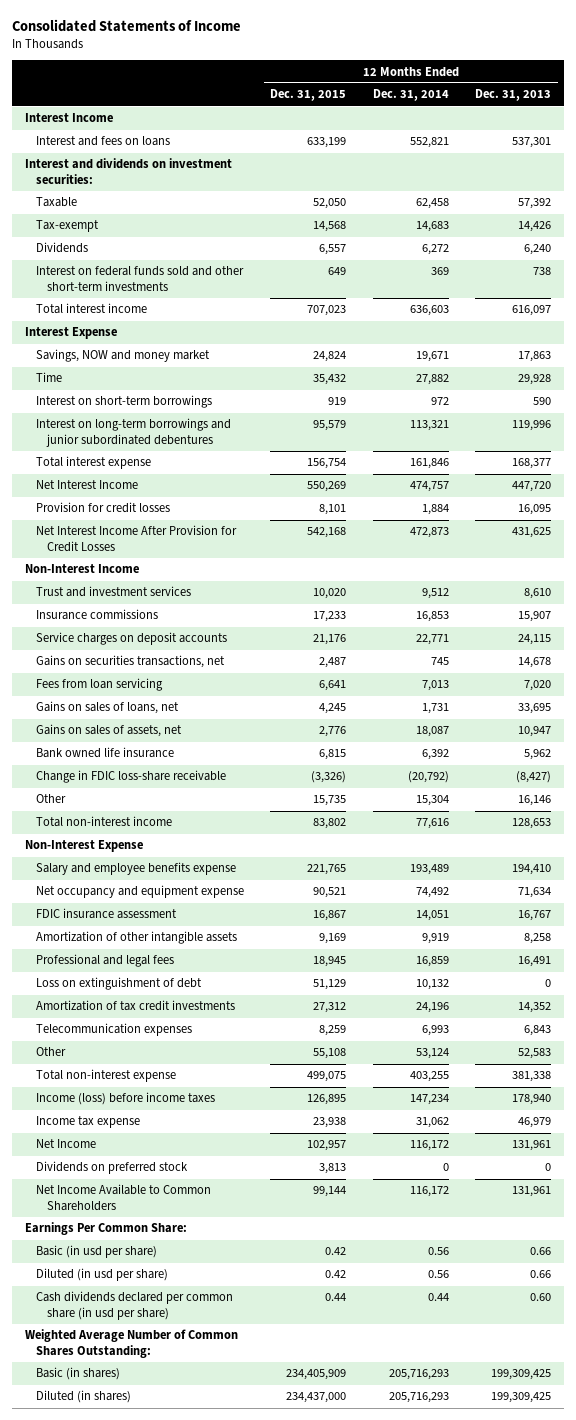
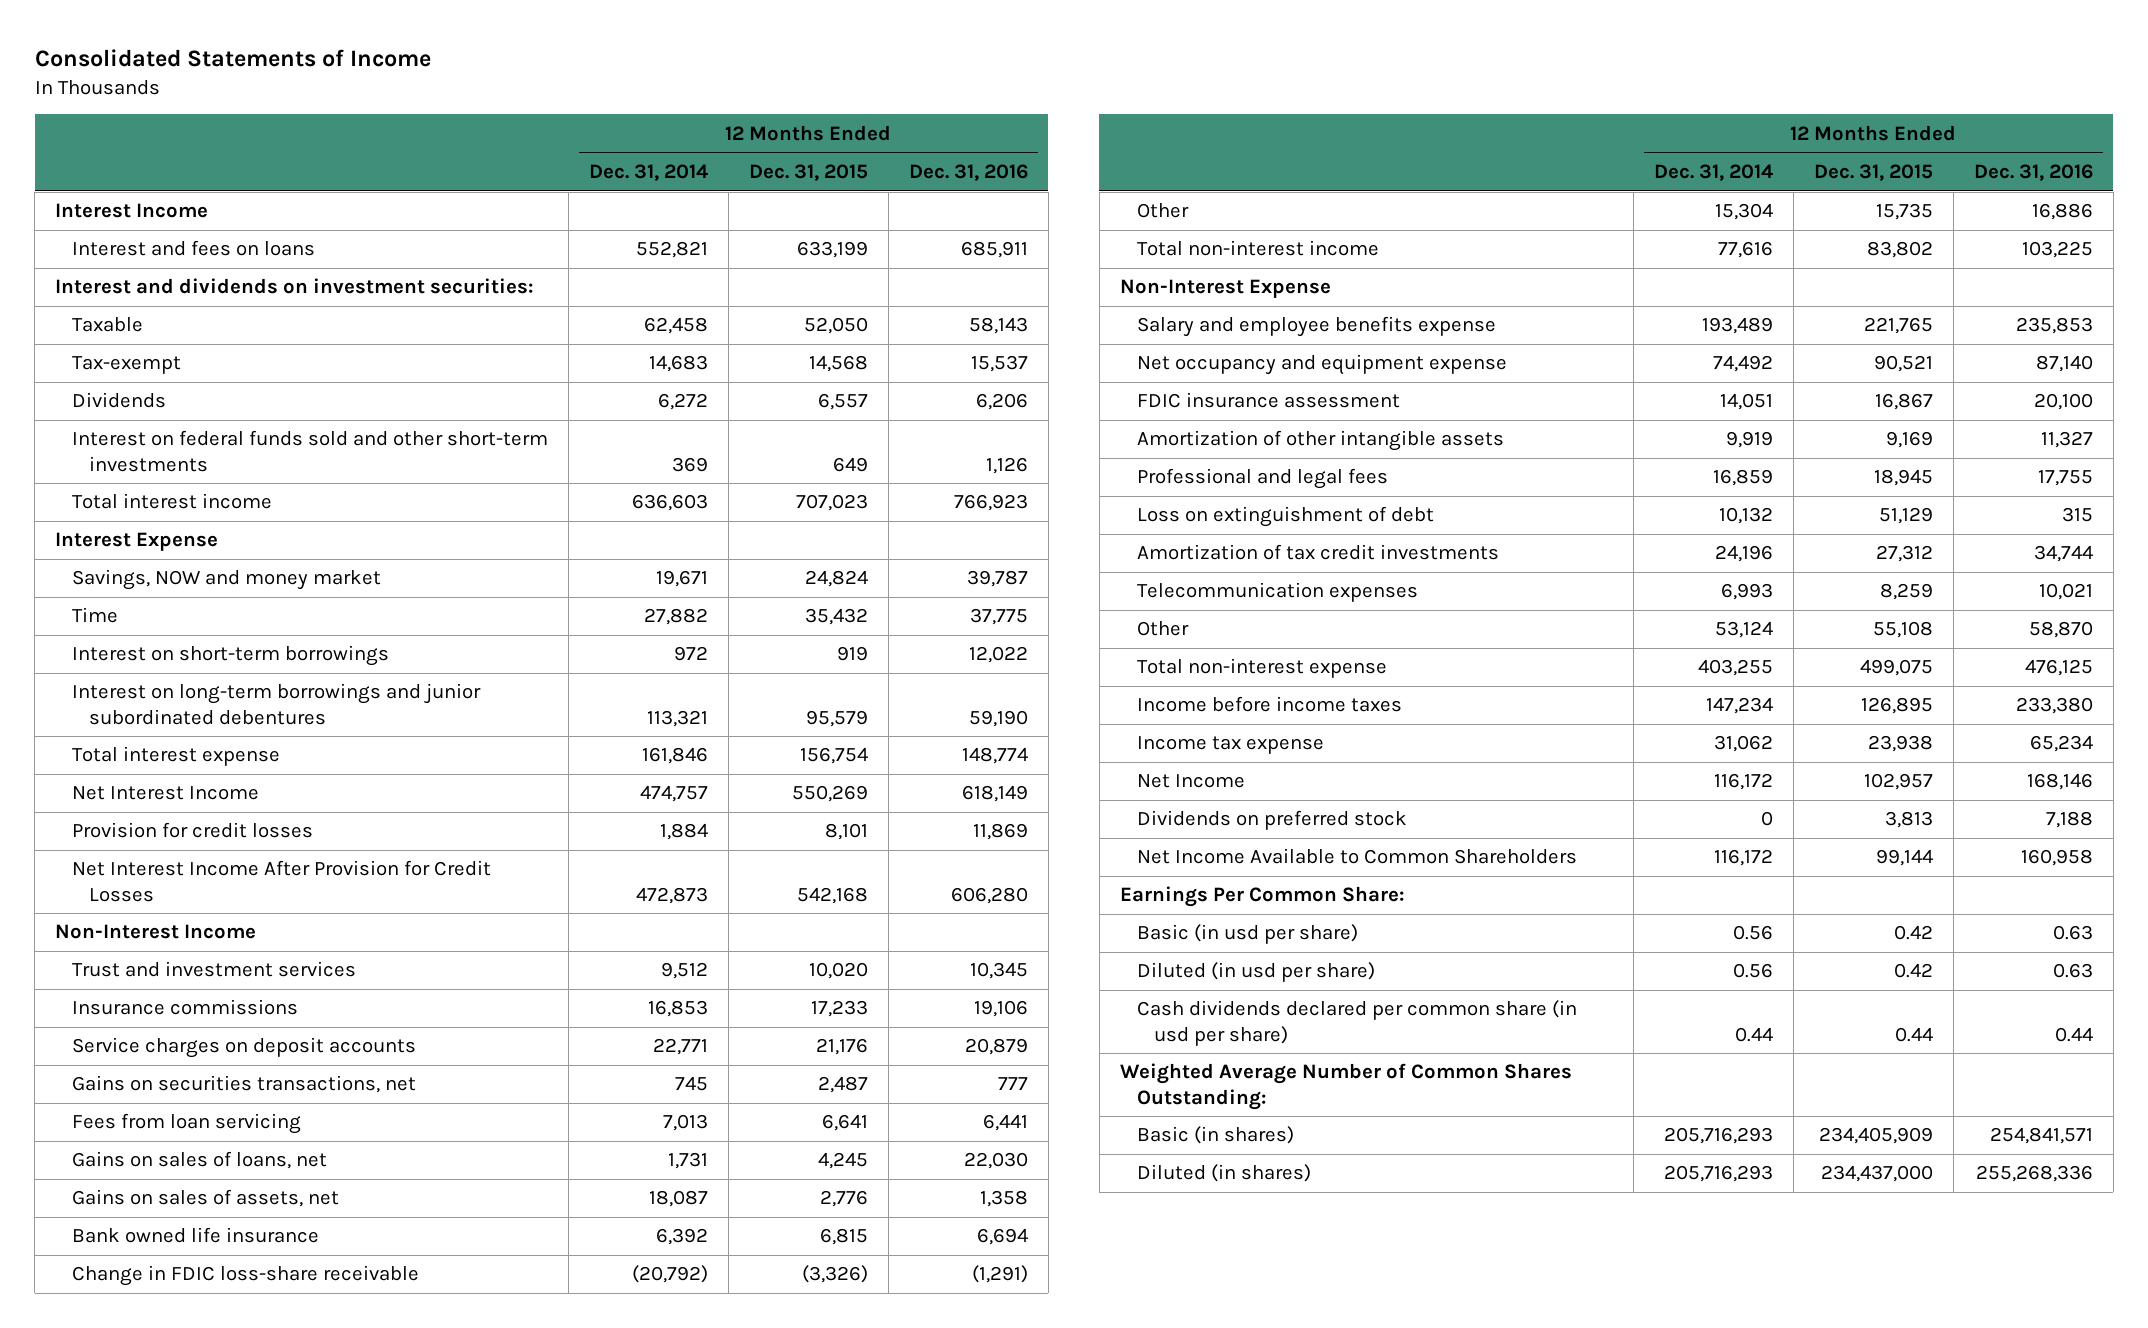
- | 12 Months Ended Dec. 31, 2015 | 12 Months Ended Dec. 31, 2014 | 12 Months Ended Dec. 31, 2013
+ | 12 Months Ended Dec. 31, 2014 | 12 Months Ended Dec. 31, 2015 | 12 Months Ended Dec. 31, 2016
- Income (loss) before income taxes | 126,895 | 147,234 | 178,940
+ Income before income taxes | 147,234 | 126,895 | 233,380

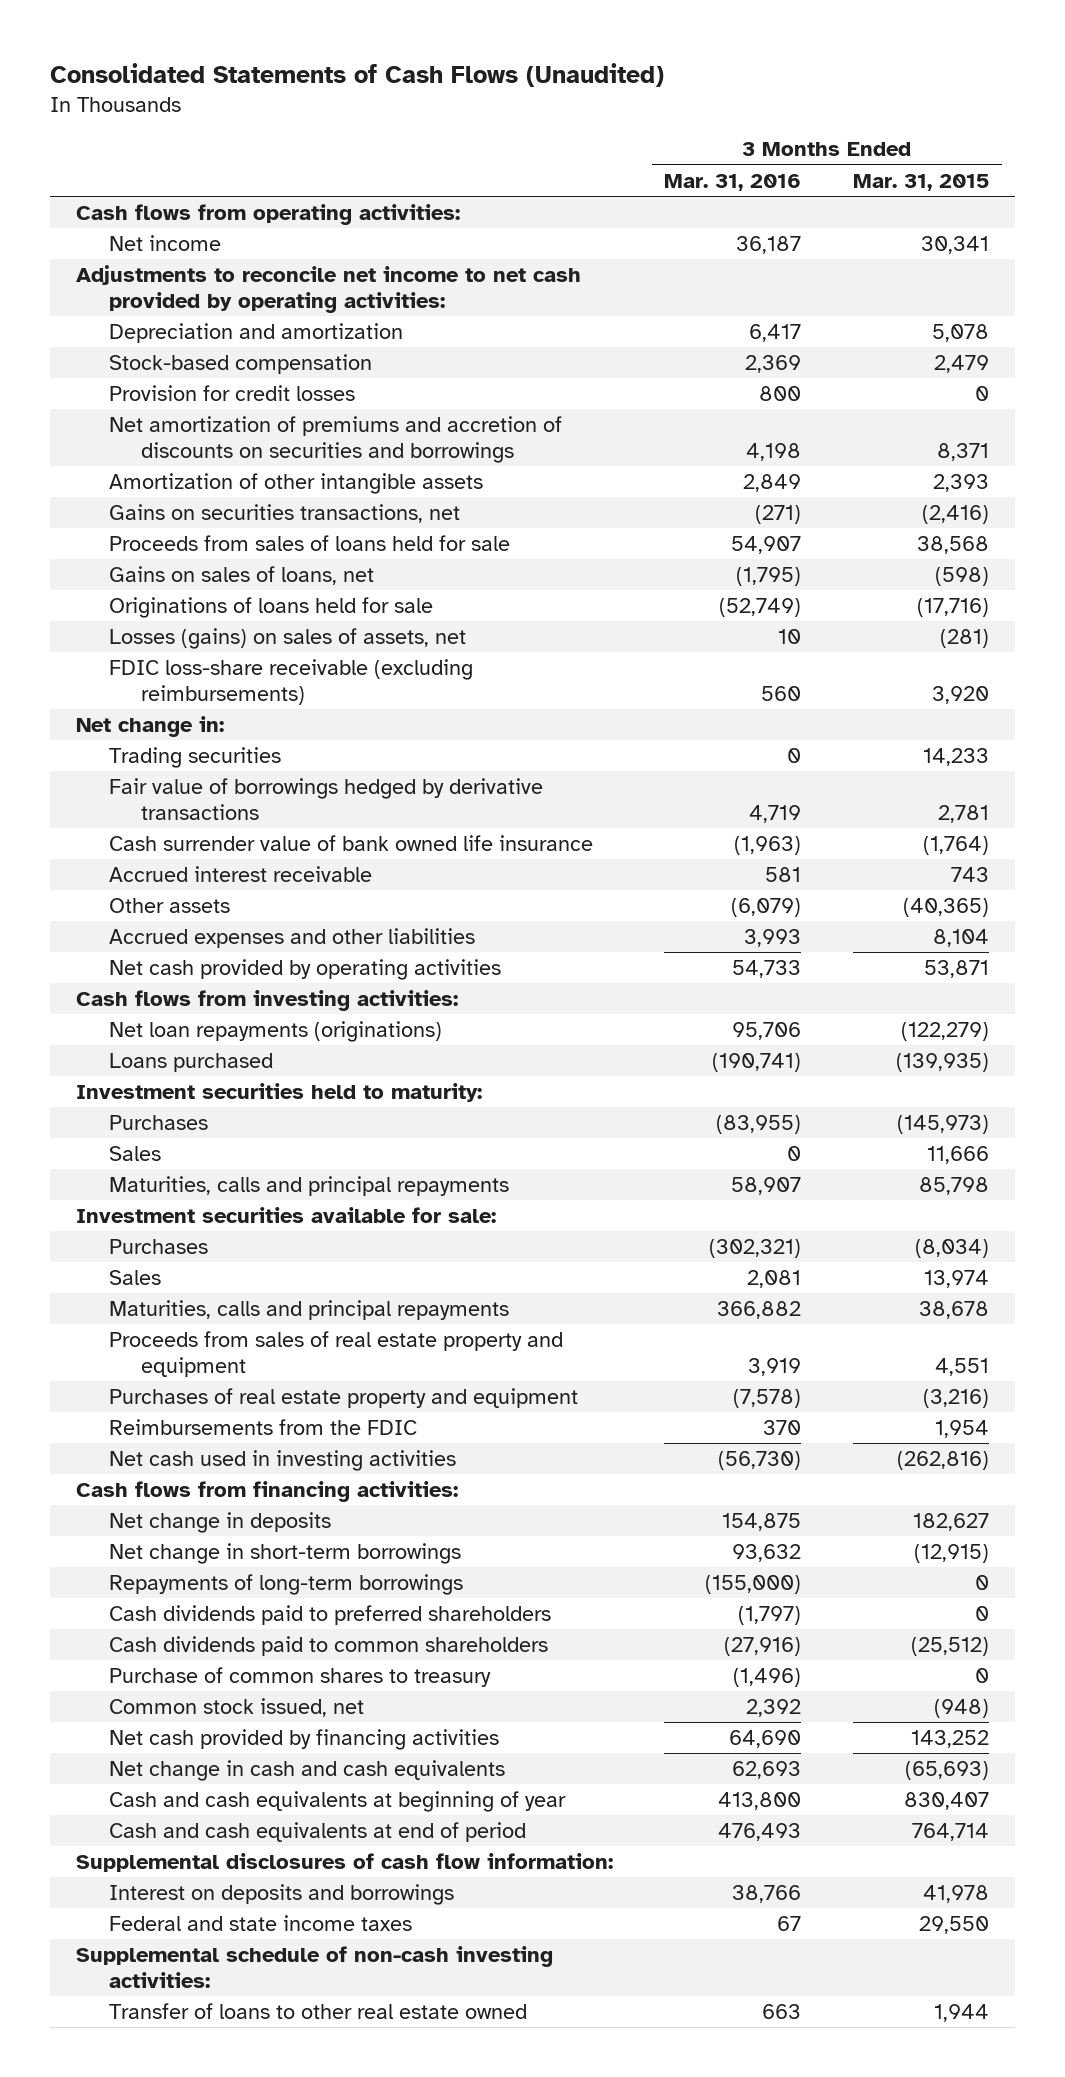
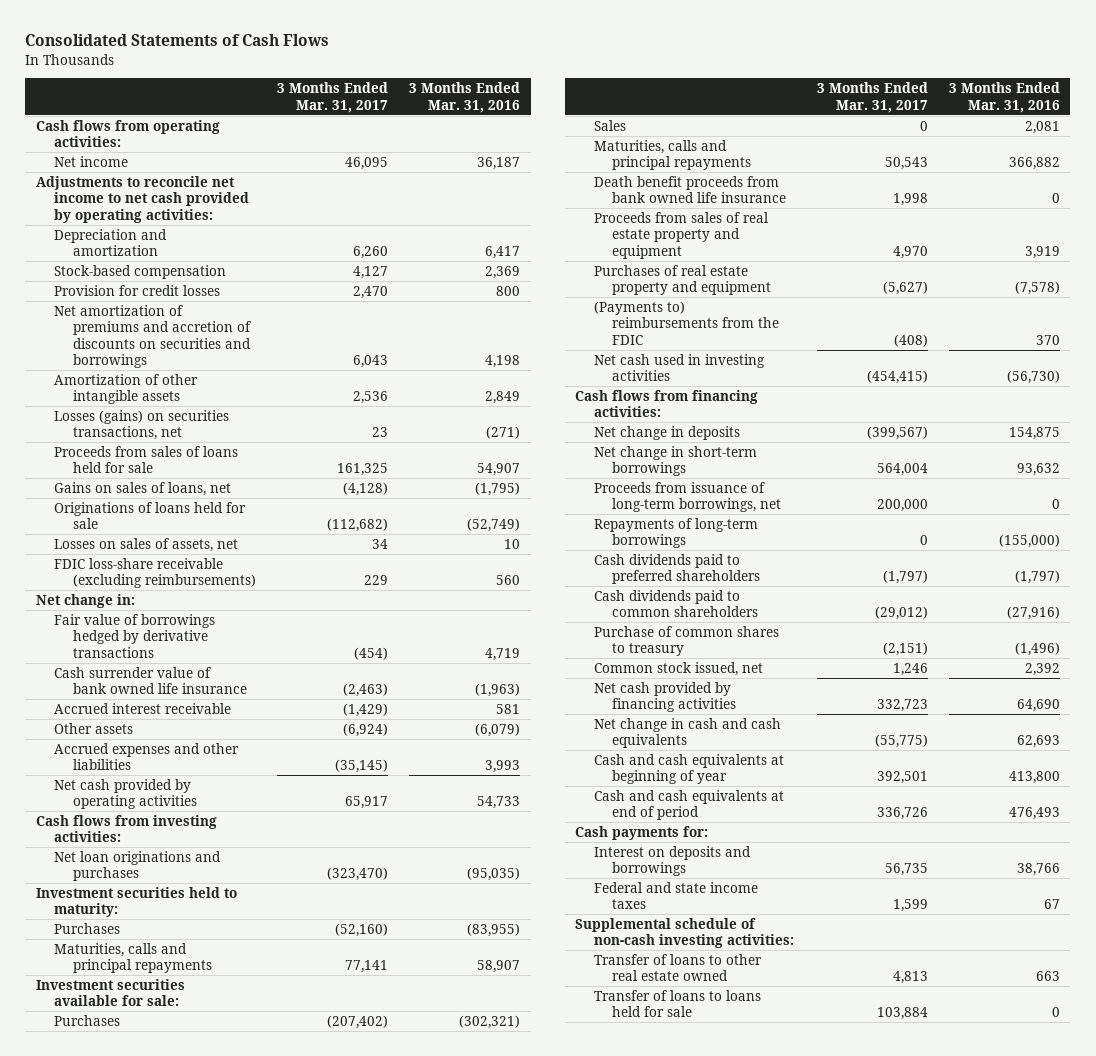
- Consolidated Statements of Cash Flows (Unaudited)
+ Consolidated Statements of Cash Flows
- | 3 Months Ended Mar. 31, 2016 | 3 Months Ended Mar. 31, 2015
+ | 3 Months Ended Mar. 31, 2017 | 3 Months Ended Mar. 31, 2016
- Gains on securities transactions, net | (271) | (2,416)
+ Losses (gains) on securities transactions, net | 23 | (271)
- Losses (gains) on sales of assets, net | 10 | (281)
+ Losses on sales of assets, net | 34 | 10
- Trading securities | 0 | 14,233
- Net loan repayments (originations) | 95,706 | (122,279)
- Loans purchased | (190,741) | (139,935)
+ Net loan originations and purchases | (323,470) | (95,035)
- Sales | 0 | 11,666
+ Death benefit proceeds from bank owned life insurance | 1,998 | 0
- Reimbursements from the FDIC | 370 | 1,954
+ (Payments to) reimbursements from the FDIC | (408) | 370
+ Proceeds from issuance of long-term borrowings, net | 200,000 | 0
- Supplemental disclosures of cash flow information:
+ Cash payments for:
+ Transfer of loans to loans held for sale | 103,884 | 0

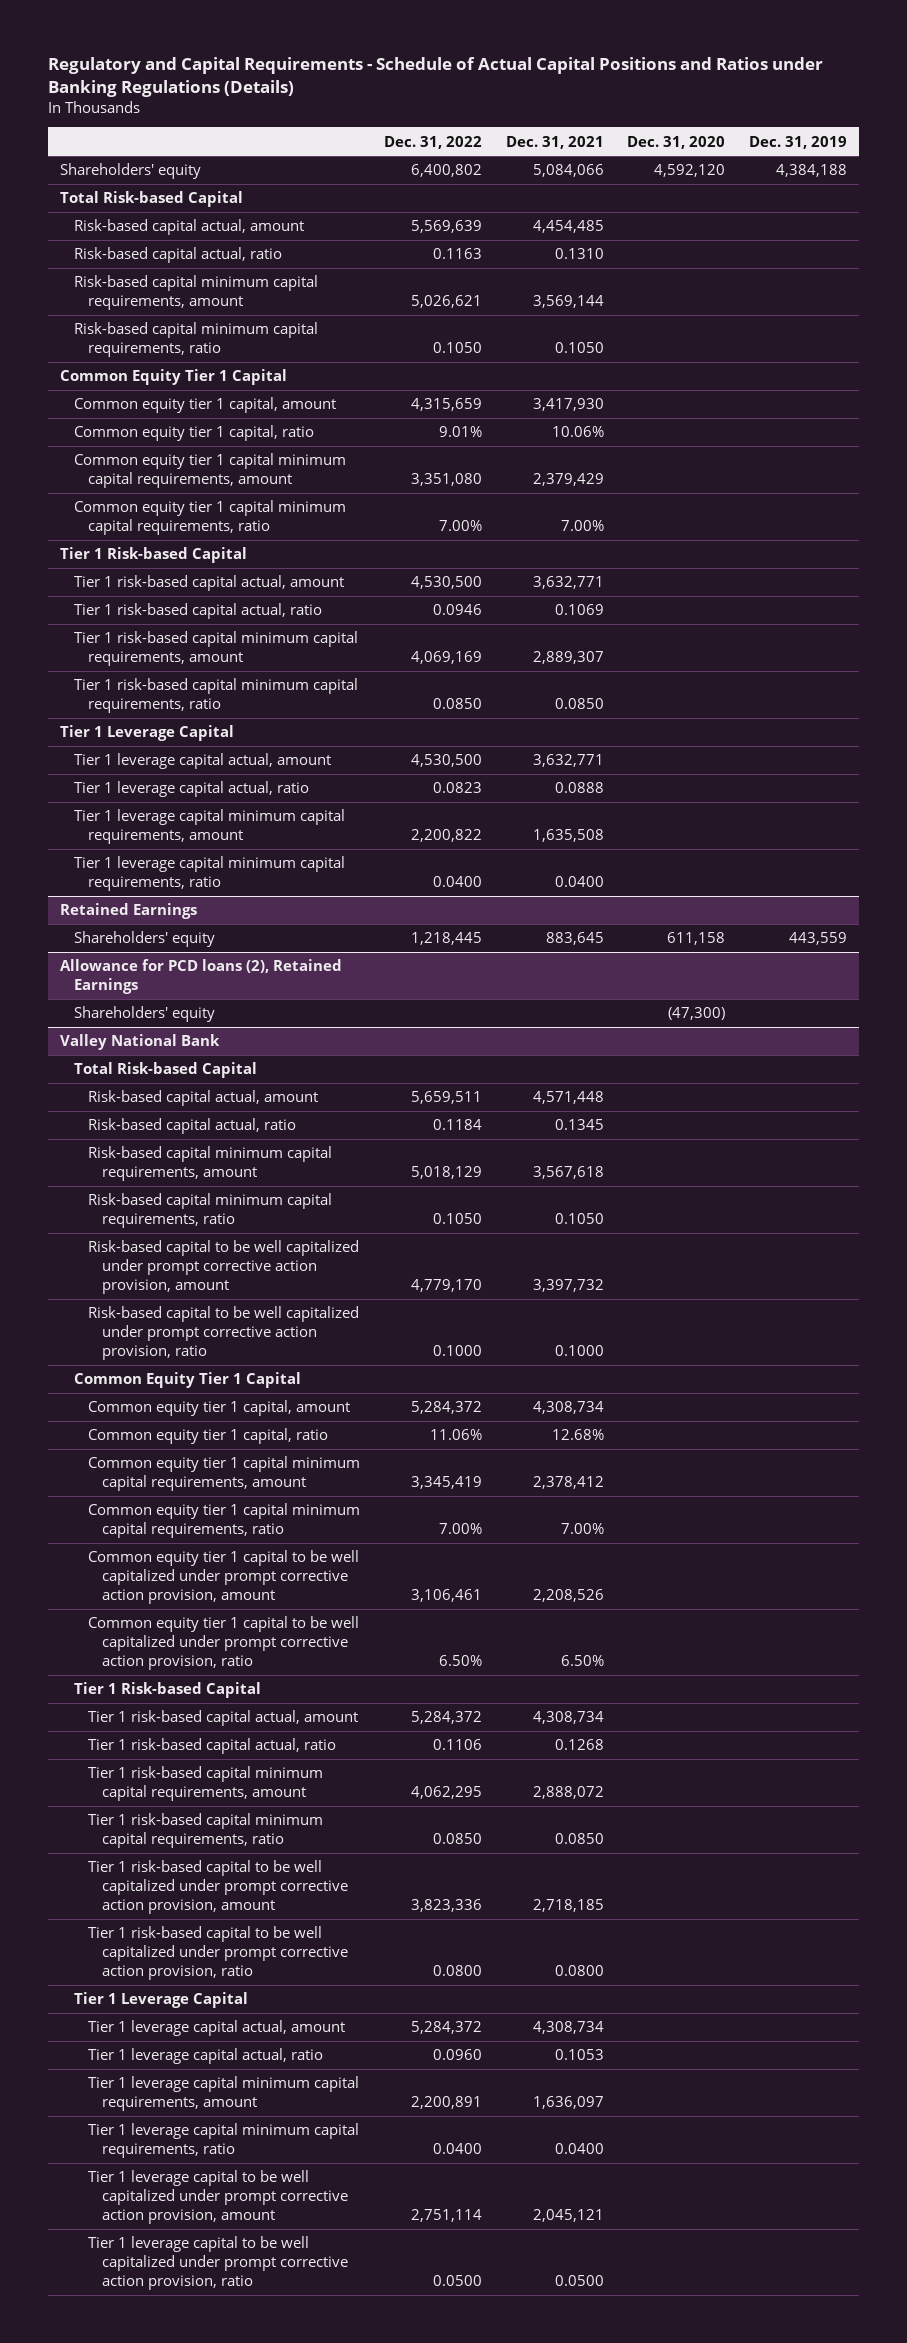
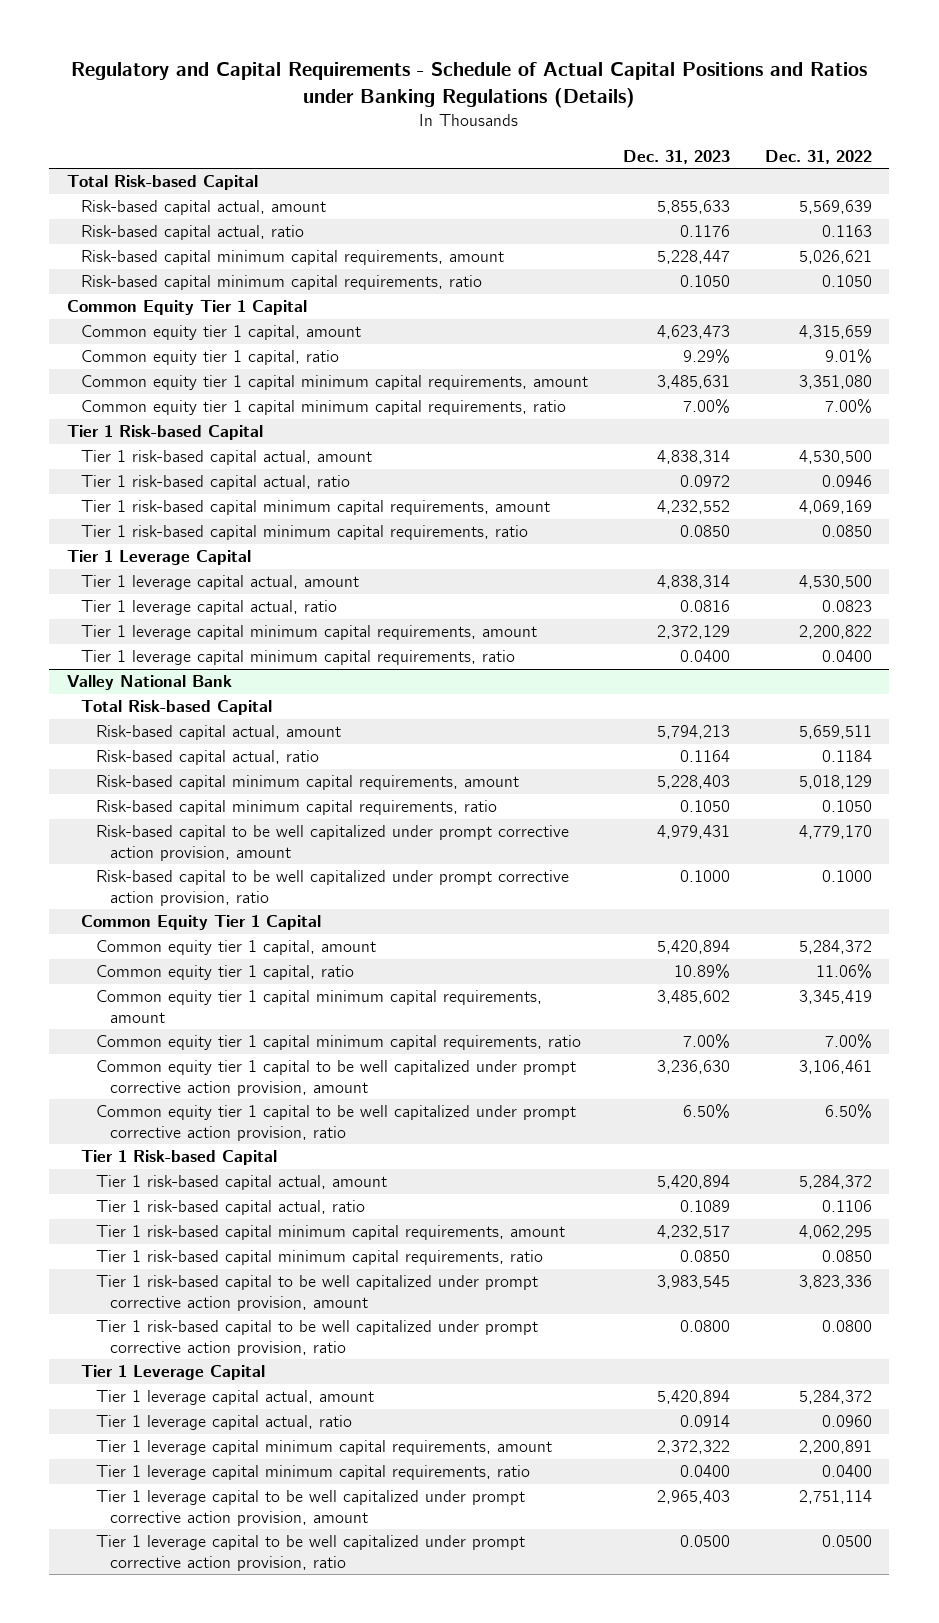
- | Dec. 31, 2022 | Dec. 31, 2021 | Dec. 31, 2020 | Dec. 31, 2019
+ | Dec. 31, 2023 | Dec. 31, 2022
- Shareholders' equity | 6,400,802 | 5,084,066 | 4,592,120 | 4,384,188
- Retained Earnings
- Shareholders' equity | 1,218,445 | 883,645 | 611,158 | 443,559
- Allowance for PCD loans (2), Retained Earnings
- Shareholders' equity | | | (47,300) |

